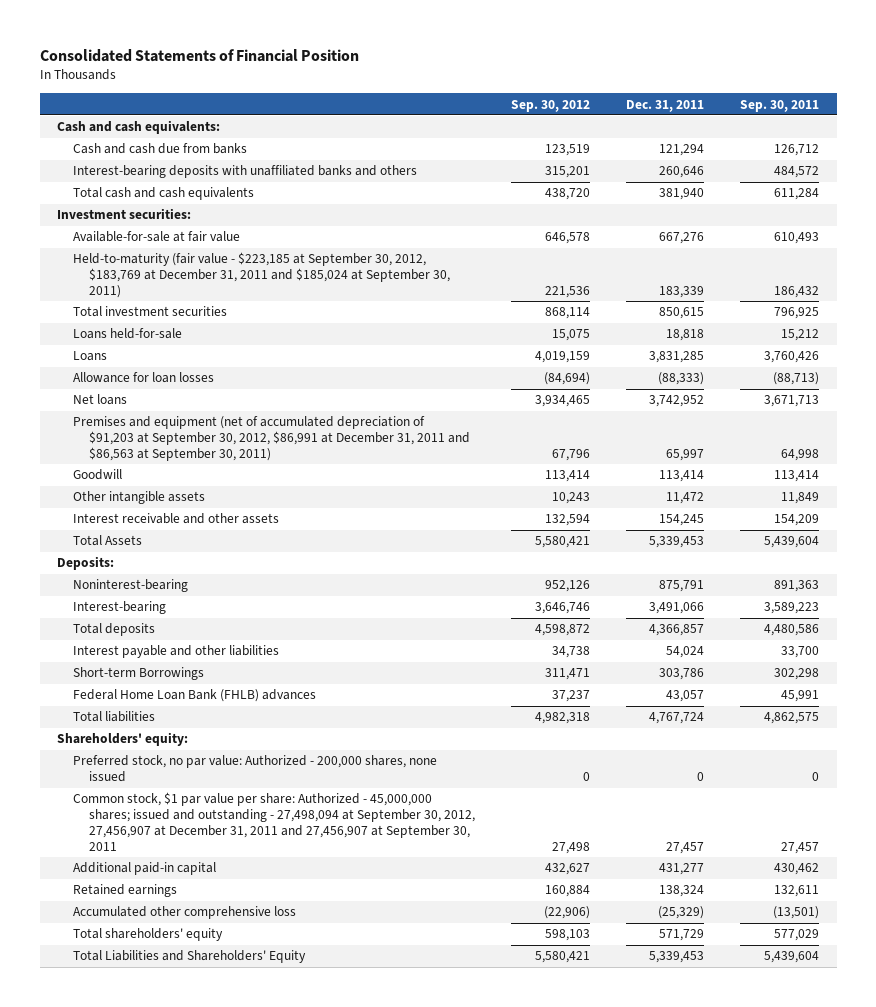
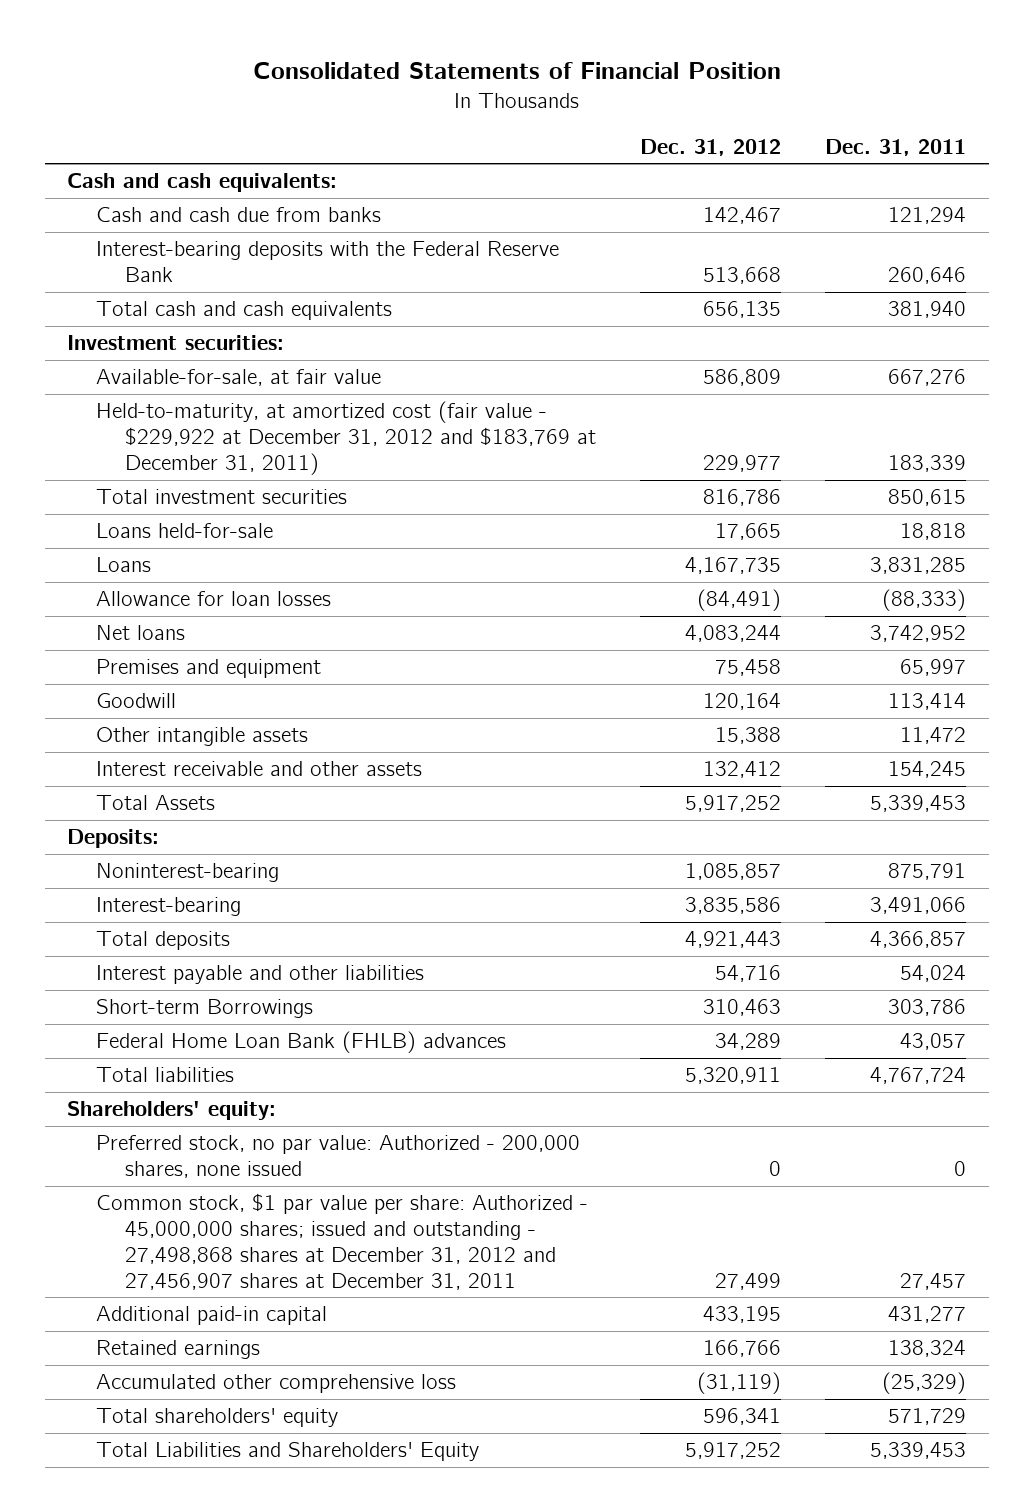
- | Sep. 30, 2012 | Dec. 31, 2011 | Sep. 30, 2011
+ | Dec. 31, 2012 | Dec. 31, 2011
- Interest-bearing deposits with unaffiliated banks and others | 315,201 | 260,646 | 484,572
+ Interest-bearing deposits with the Federal Reserve Bank | 513,668 | 260,646
- Available-for-sale at fair value | 646,578 | 667,276 | 610,493
- Held-to-maturity (fair value - $223,185 at September 30, 2012, $183,769 at December 31, 2011 and $185,024 at September 30, 2011) | 221,536 | 183,339 | 186,432
+ Available-for-sale, at fair value | 586,809 | 667,276
+ Held-to-maturity, at amortized cost (fair value - $229,922 at December 31, 2012 and $183,769 at December 31, 2011) | 229,977 | 183,339
- Premises and equipment (net of accumulated depreciation of $91,203 at September 30, 2012, $86,991 at December 31, 2011 and $86,563 at September 30, 2011) | 67,796 | 65,997 | 64,998
+ Premises and equipment | 75,458 | 65,997
- Common stock, $1 par value per share: Authorized - 45,000,000 shares; issued and outstanding - 27,498,094 at September 30, 2012, 27,456,907 at December 31, 2011 and 27,456,907 at September 30, 2011 | 27,498 | 27,457 | 27,457
+ Common stock, $1 par value per share: Authorized - 45,000,000 shares; issued and outstanding - 27,498,868 shares at December 31, 2012 and 27,456,907 shares at December 31, 2011 | 27,499 | 27,457

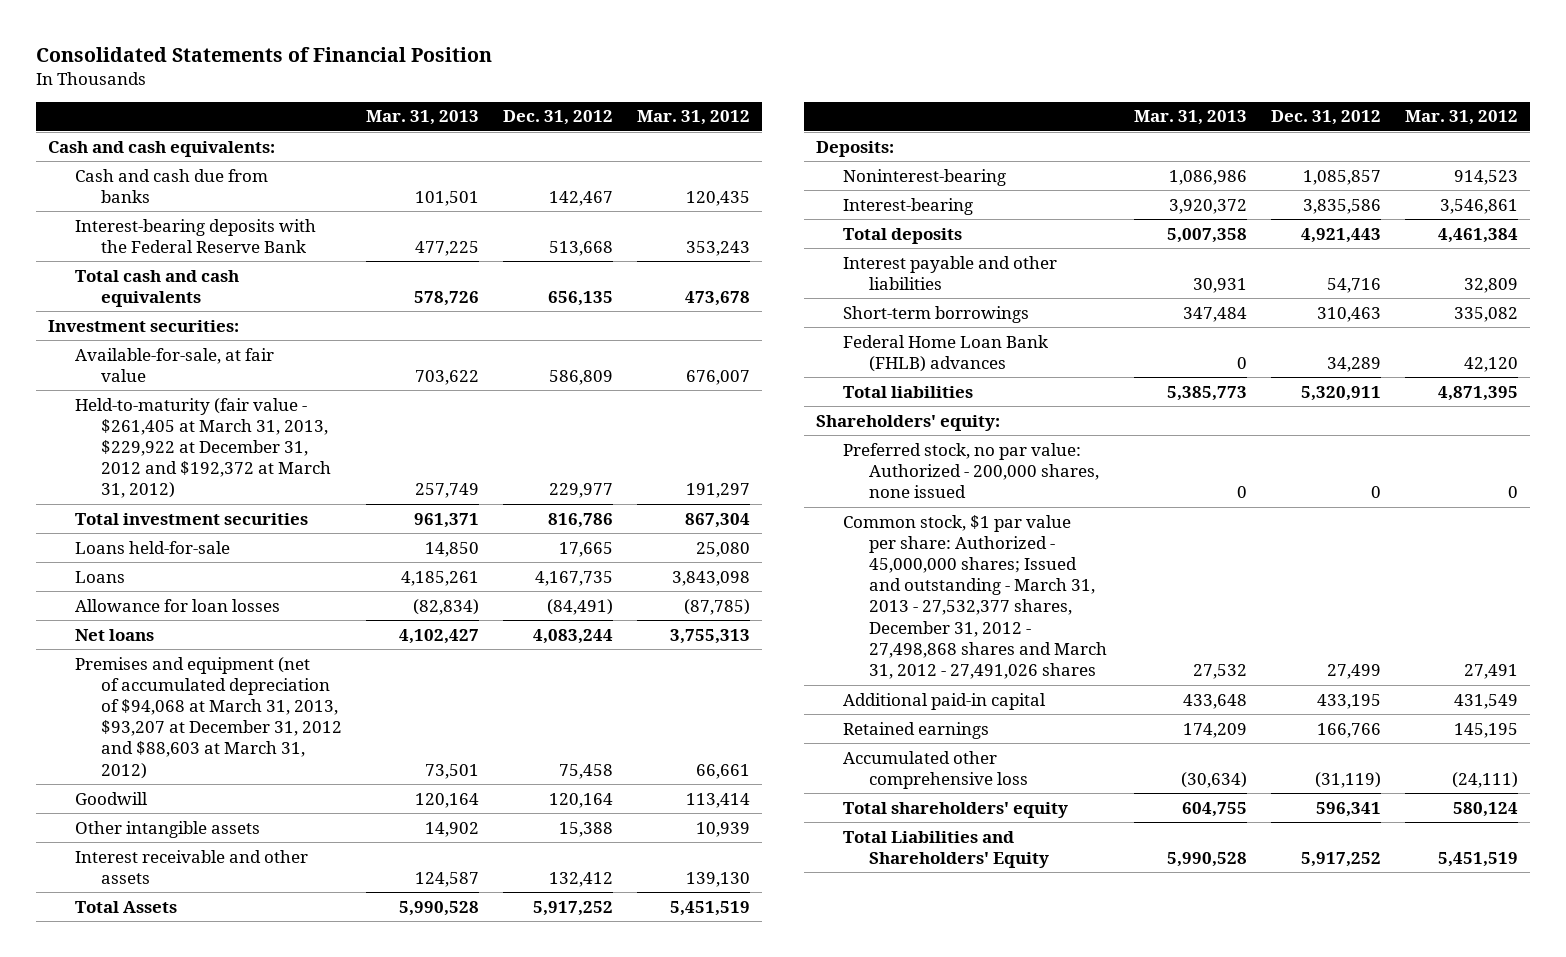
- | Dec. 31, 2012 | Dec. 31, 2011
+ | Mar. 31, 2013 | Dec. 31, 2012 | Mar. 31, 2012
- Held-to-maturity, at amortized cost (fair value - $229,922 at December 31, 2012 and $183,769 at December 31, 2011) | 229,977 | 183,339
+ Held-to-maturity (fair value - $261,405 at March 31, 2013, $229,922 at December 31, 2012 and $192,372 at March 31, 2012) | 257,749 | 229,977 | 191,297
- Premises and equipment | 75,458 | 65,997
+ Premises and equipment (net of accumulated depreciation of $94,068 at March 31, 2013, $93,207 at December 31, 2012 and $88,603 at March 31, 2012) | 73,501 | 75,458 | 66,661
- Short-term Borrowings | 310,463 | 303,786
+ Short-term borrowings | 347,484 | 310,463 | 335,082
- Common stock, $1 par value per share: Authorized - 45,000,000 shares; issued and outstanding - 27,498,868 shares at December 31, 2012 and 27,456,907 shares at December 31, 2011 | 27,499 | 27,457
+ Common stock, $1 par value per share: Authorized - 45,000,000 shares; Issued and outstanding - March 31, 2013 - 27,532,377 shares, December 31, 2012 - 27,498,868 shares and March 31, 2012 - 27,491,026 shares | 27,532 | 27,499 | 27,491

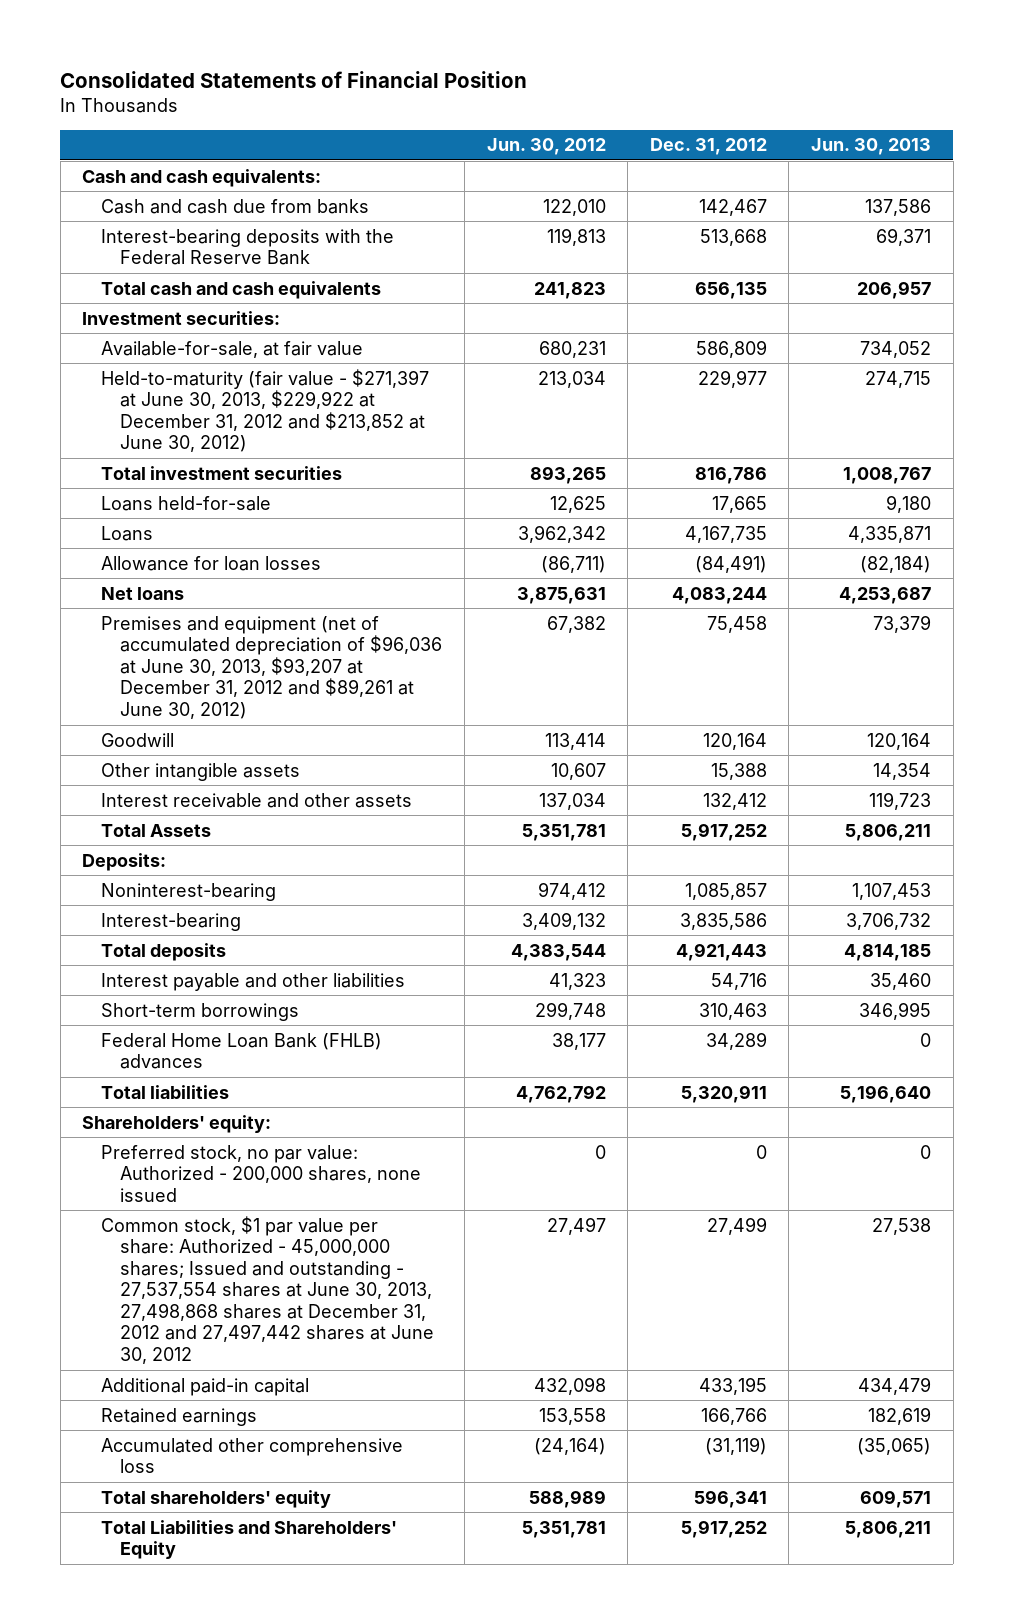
- | Mar. 31, 2013 | Dec. 31, 2012 | Mar. 31, 2012
+ | Jun. 30, 2012 | Dec. 31, 2012 | Jun. 30, 2013
- Held-to-maturity (fair value - $261,405 at March 31, 2013, $229,922 at December 31, 2012 and $192,372 at March 31, 2012) | 257,749 | 229,977 | 191,297
+ Held-to-maturity (fair value - $271,397 at June 30, 2013, $229,922 at December 31, 2012 and $213,852 at June 30, 2012) | 213,034 | 229,977 | 274,715
- Premises and equipment (net of accumulated depreciation of $94,068 at March 31, 2013, $93,207 at December 31, 2012 and $88,603 at March 31, 2012) | 73,501 | 75,458 | 66,661
+ Premises and equipment (net of accumulated depreciation of $96,036 at June 30, 2013, $93,207 at December 31, 2012 and $89,261 at June 30, 2012) | 67,382 | 75,458 | 73,379
- Common stock, $1 par value per share: Authorized - 45,000,000 shares; Issued and outstanding - March 31, 2013 - 27,532,377 shares, December 31, 2012 - 27,498,868 shares and March 31, 2012 - 27,491,026 shares | 27,532 | 27,499 | 27,491
+ Common stock, $1 par value per share: Authorized - 45,000,000 shares; Issued and outstanding - 27,537,554 shares at June 30, 2013, 27,498,868 shares at December 31, 2012 and 27,497,442 shares at June 30, 2012 | 27,497 | 27,499 | 27,538

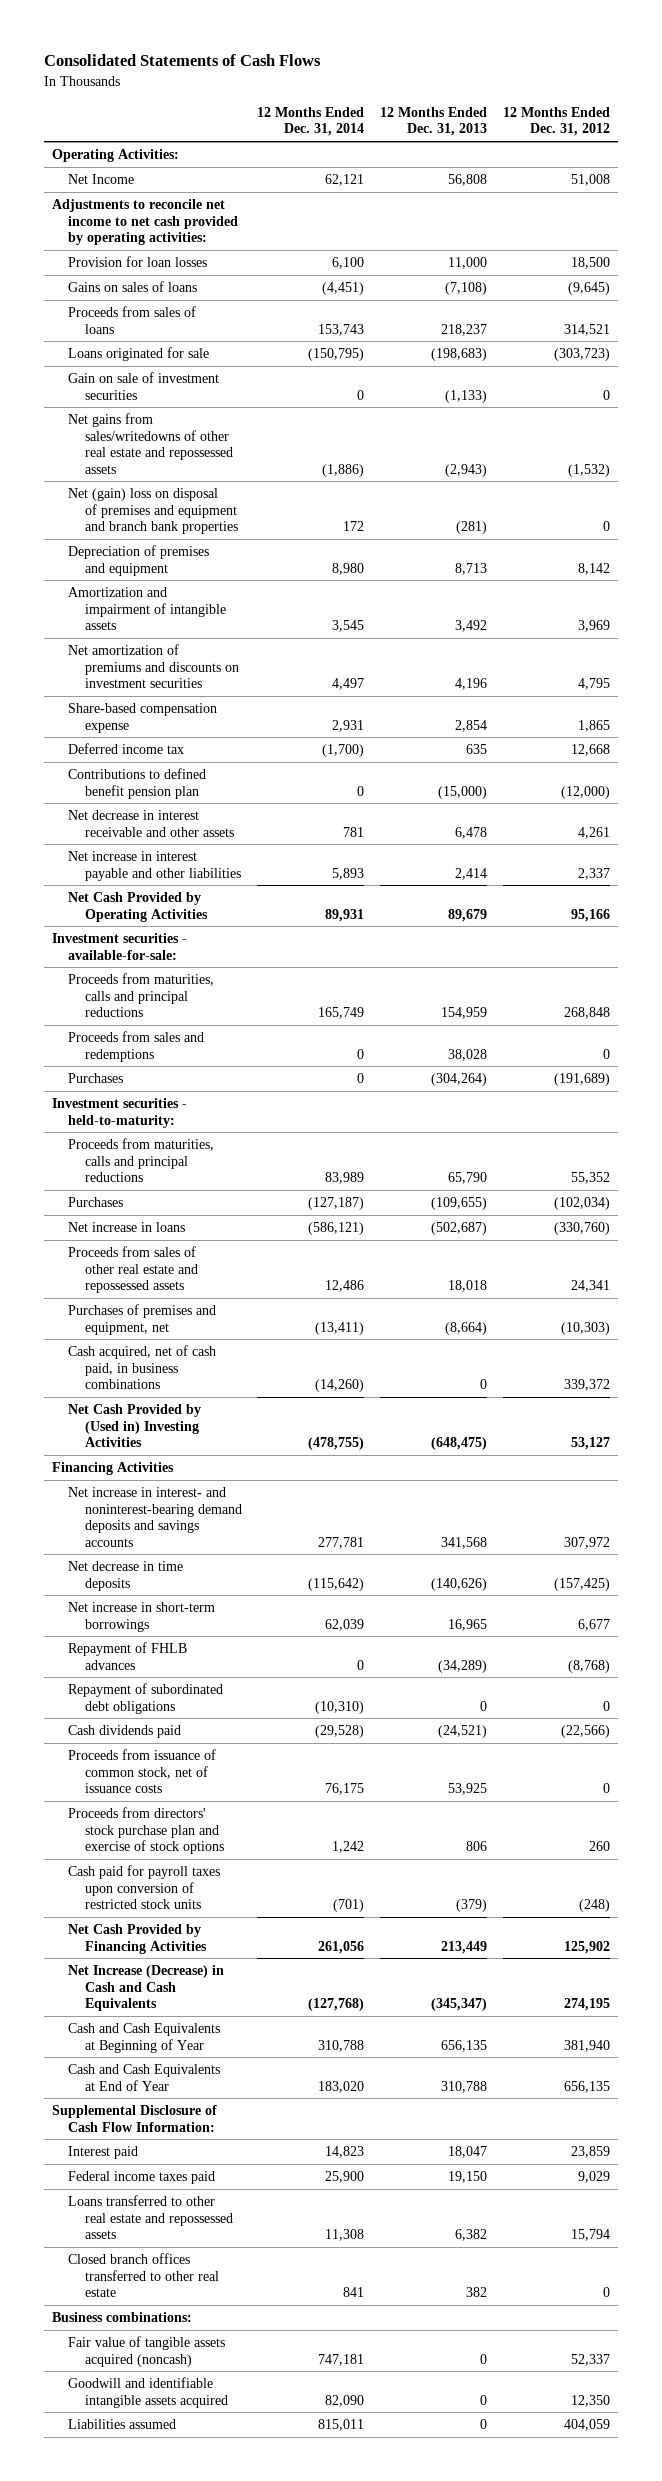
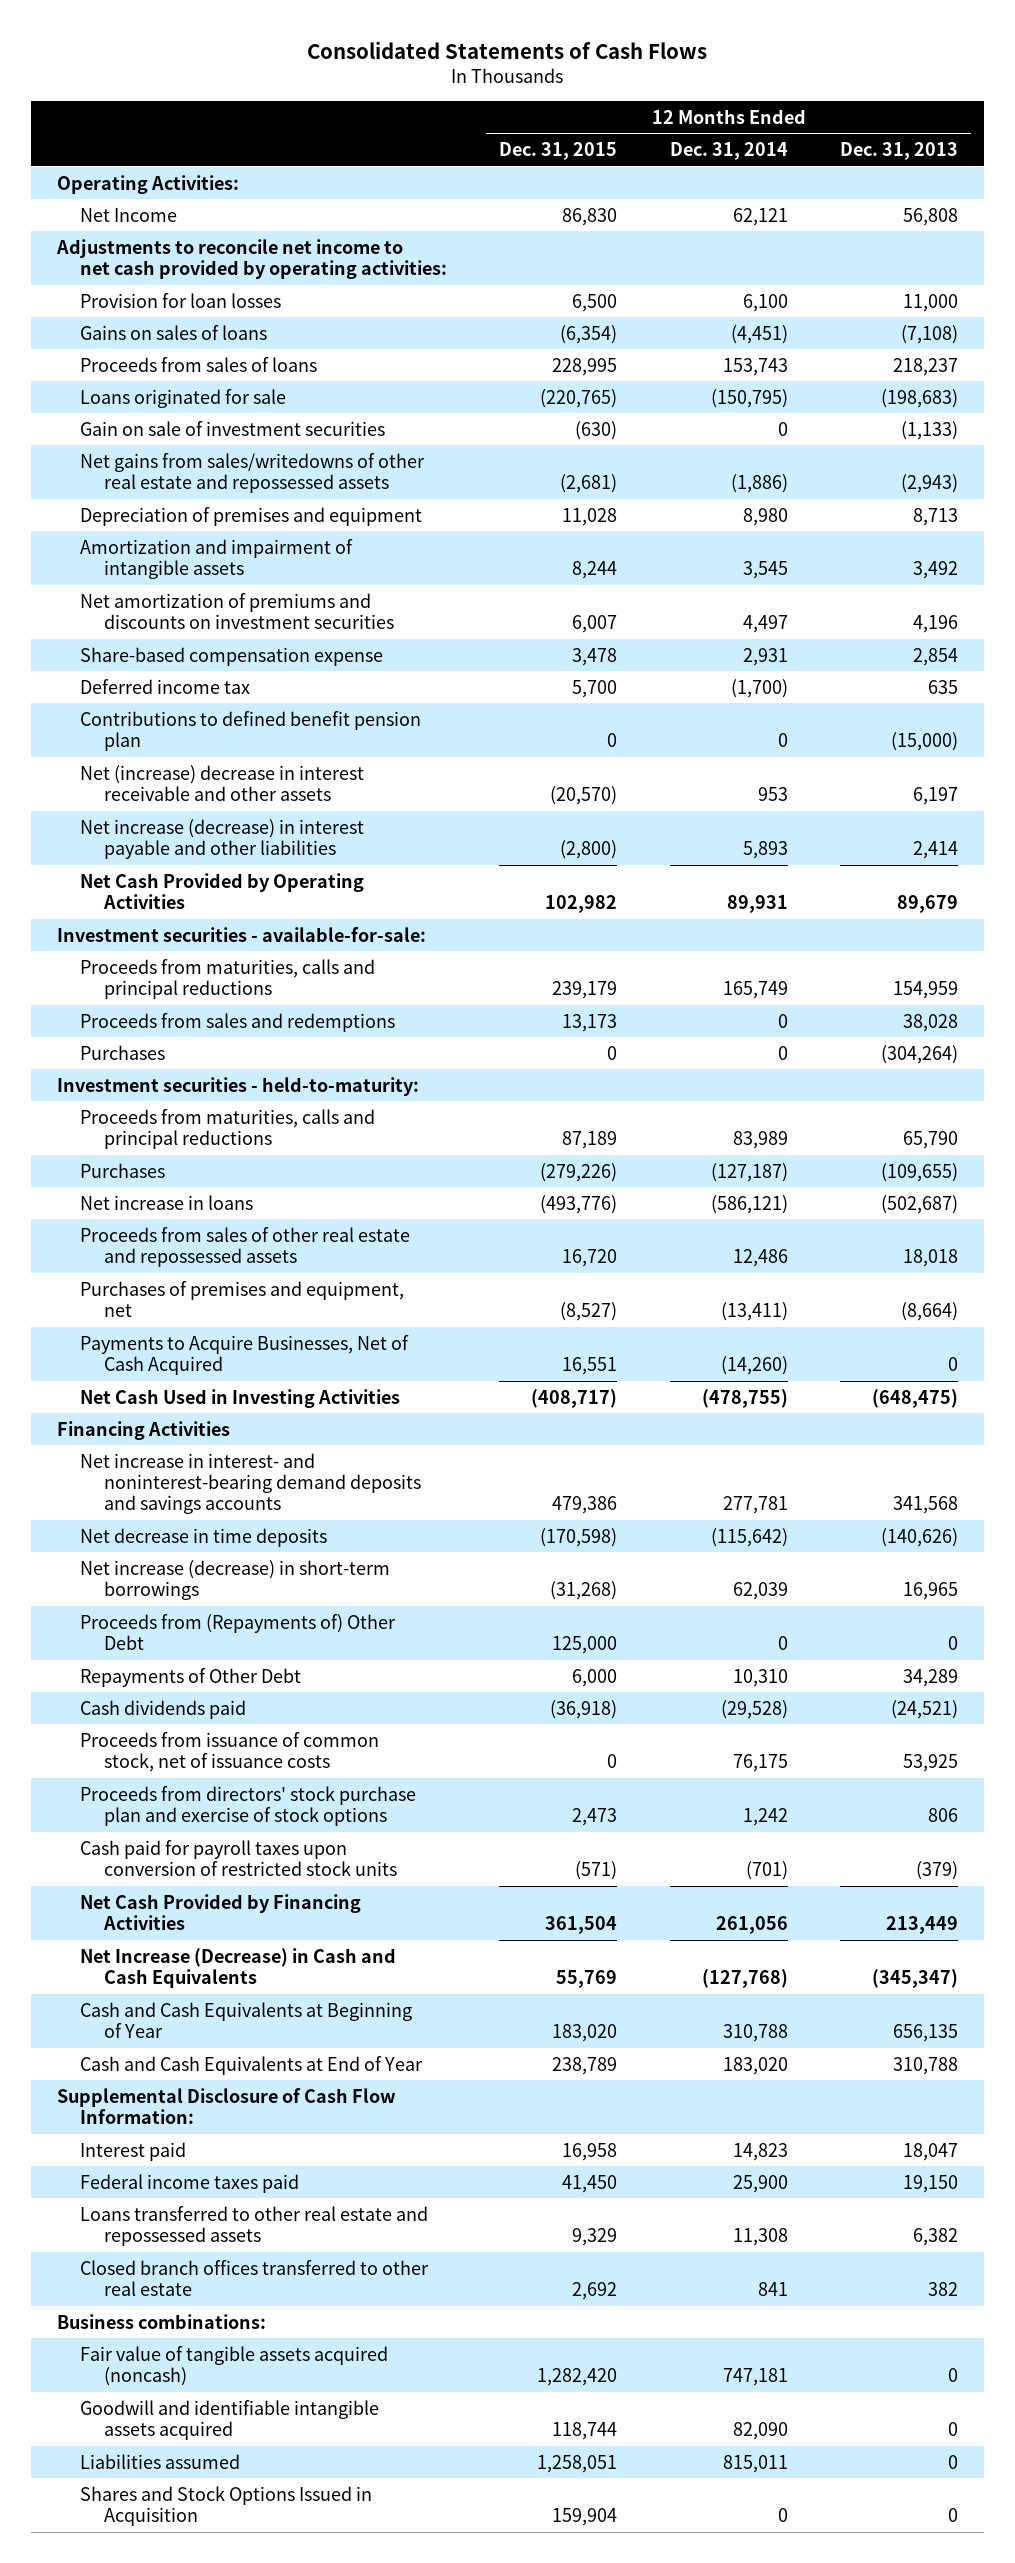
- | 12 Months Ended Dec. 31, 2014 | 12 Months Ended Dec. 31, 2013 | 12 Months Ended Dec. 31, 2012
+ | 12 Months Ended Dec. 31, 2015 | 12 Months Ended Dec. 31, 2014 | 12 Months Ended Dec. 31, 2013
- Net (gain) loss on disposal of premises and equipment and branch bank properties | 172 | (281) | 0
- Net decrease in interest receivable and other assets | 781 | 6,478 | 4,261
- Net increase in interest payable and other liabilities | 5,893 | 2,414 | 2,337
+ Net (increase) decrease in interest receivable and other assets | (20,570) | 953 | 6,197
+ Net increase (decrease) in interest payable and other liabilities | (2,800) | 5,893 | 2,414
- Cash acquired, net of cash paid, in business combinations | (14,260) | 0 | 339,372
- Net Cash Provided by (Used in) Investing Activities | (478,755) | (648,475) | 53,127
+ Payments to Acquire Businesses, Net of Cash Acquired | 16,551 | (14,260) | 0
+ Net Cash Used in Investing Activities | (408,717) | (478,755) | (648,475)
- Net increase in short-term borrowings | 62,039 | 16,965 | 6,677
- Repayment of FHLB advances | 0 | (34,289) | (8,768)
- Repayment of subordinated debt obligations | (10,310) | 0 | 0
+ Net increase (decrease) in short-term borrowings | (31,268) | 62,039 | 16,965
+ Proceeds from (Repayments of) Other Debt | 125,000 | 0 | 0
+ Repayments of Other Debt | 6,000 | 10,310 | 34,289
+ Shares and Stock Options Issued in Acquisition | 159,904 | 0 | 0

